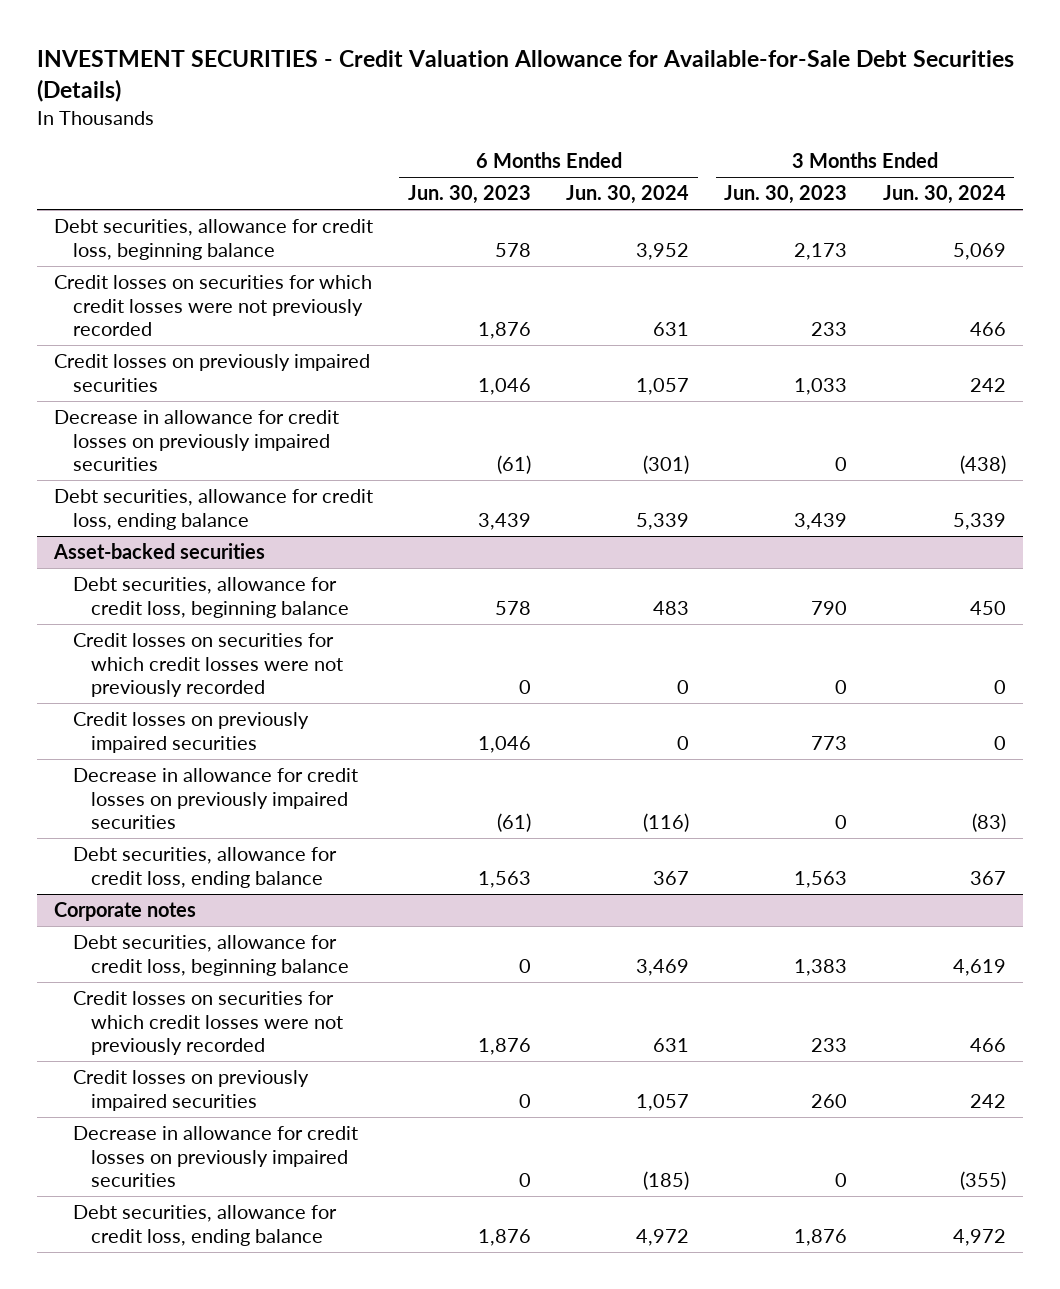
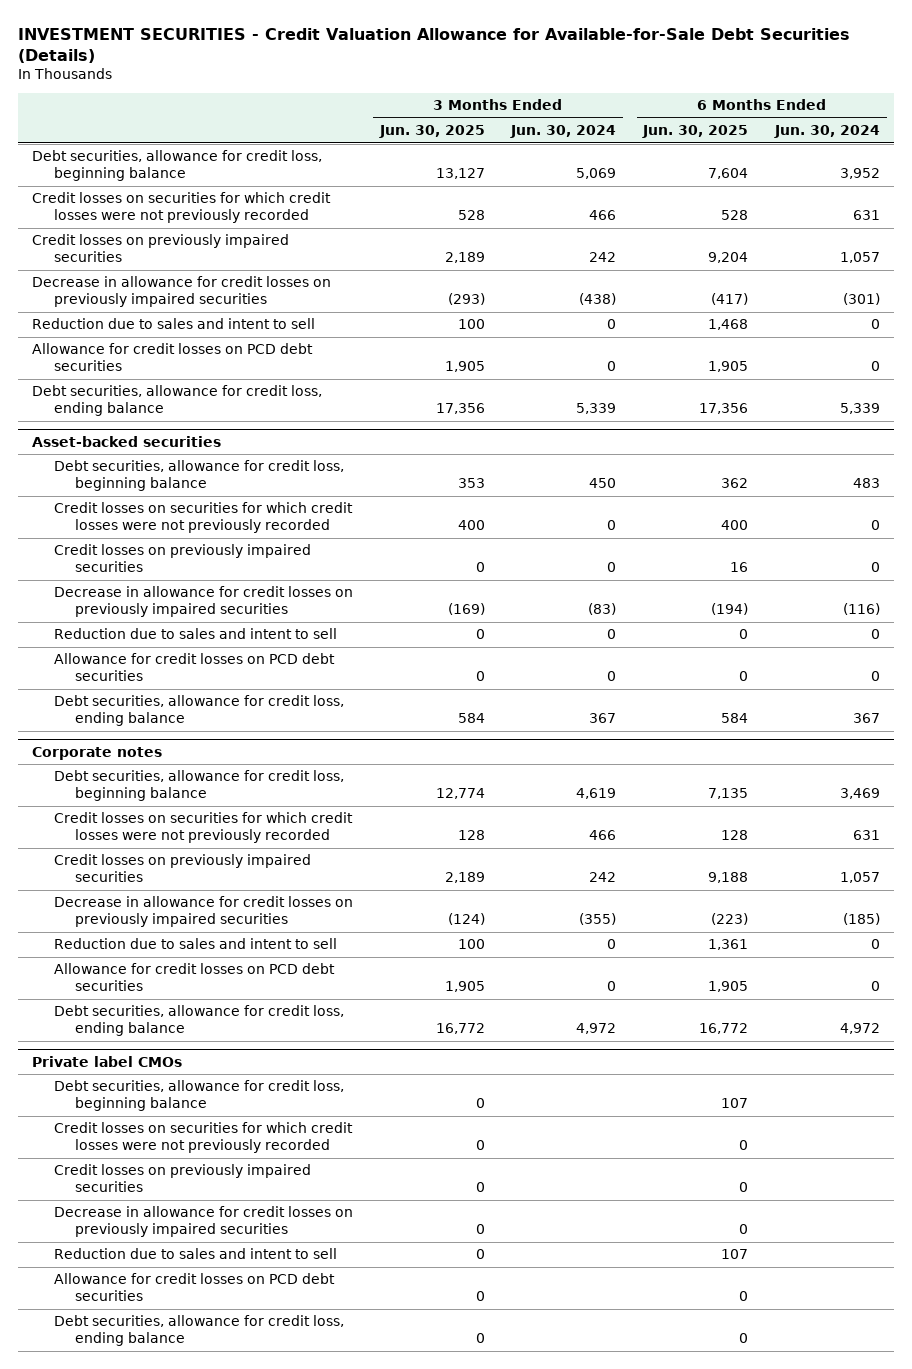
- | 6 Months Ended Jun. 30, 2023 | 6 Months Ended Jun. 30, 2024 | 3 Months Ended Jun. 30, 2023 | 3 Months Ended Jun. 30, 2024
+ | 3 Months Ended Jun. 30, 2025 | 3 Months Ended Jun. 30, 2024 | 6 Months Ended Jun. 30, 2025 | 6 Months Ended Jun. 30, 2024
+ Reduction due to sales and intent to sell | 100 | 0 | 1,468 | 0
+ Allowance for credit losses on PCD debt securities | 1,905 | 0 | 1,905 | 0
@ Asset-backed securities
+ Reduction due to sales and intent to sell | 0 | 0 | 0 | 0
+ Allowance for credit losses on PCD debt securities | 0 | 0 | 0 | 0
@ Corporate notes
+ Reduction due to sales and intent to sell | 100 | 0 | 1,361 | 0
+ Allowance for credit losses on PCD debt securities | 1,905 | 0 | 1,905 | 0
+ Private label CMOs
+ Debt securities, allowance for credit loss, beginning balance | 0 | | 107 |
+ Credit losses on securities for which credit losses were not previously recorded | 0 | | 0 |
+ Credit losses on previously impaired securities | 0 | | 0 |
+ Decrease in allowance for credit losses on previously impaired securities | 0 | | 0 |
+ Reduction due to sales and intent to sell | 0 | | 107 |
+ Allowance for credit losses on PCD debt securities | 0 | | 0 |
+ Debt securities, allowance for credit loss, ending balance | 0 | | 0 |

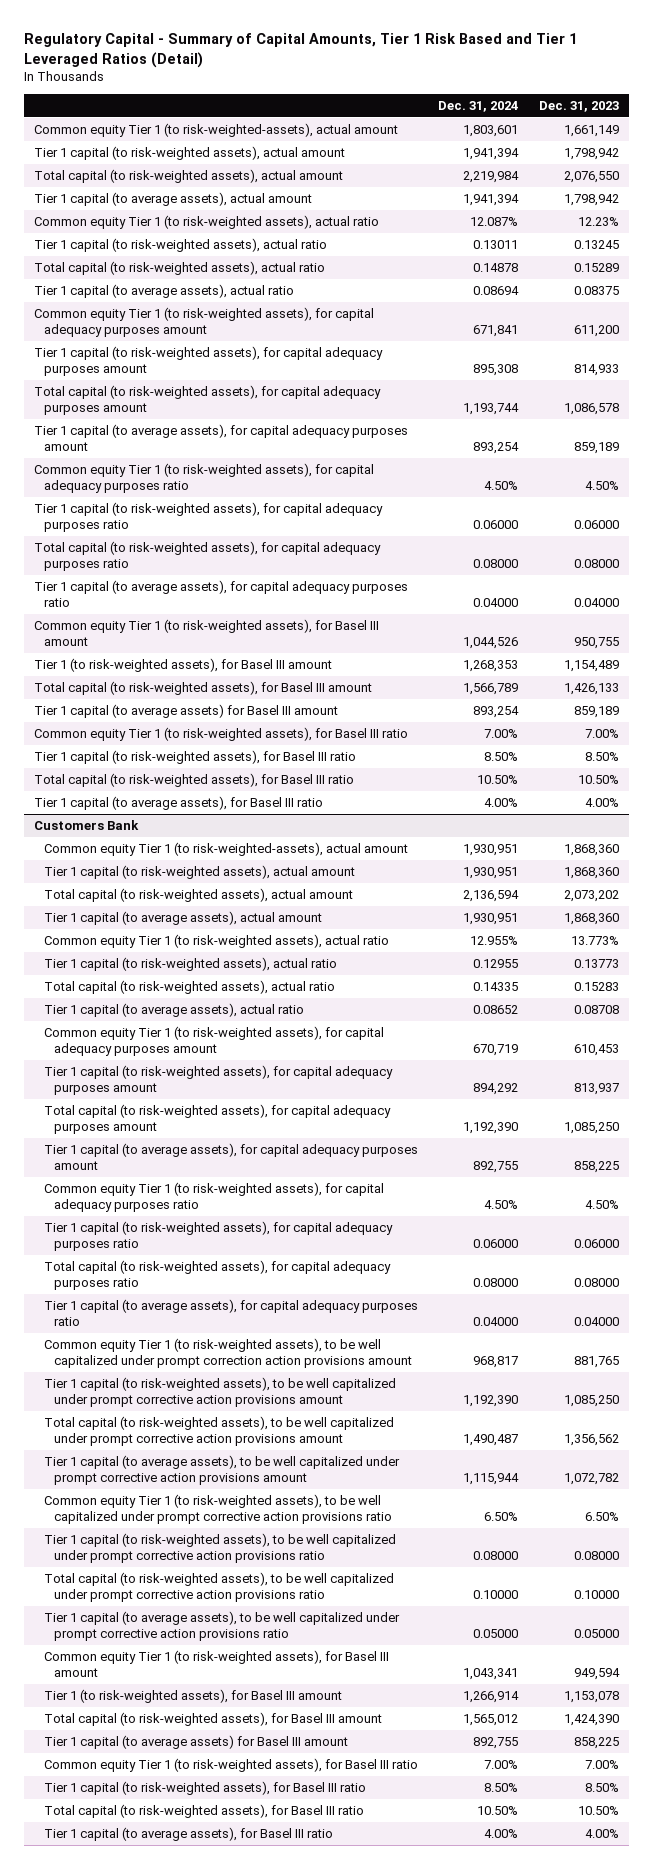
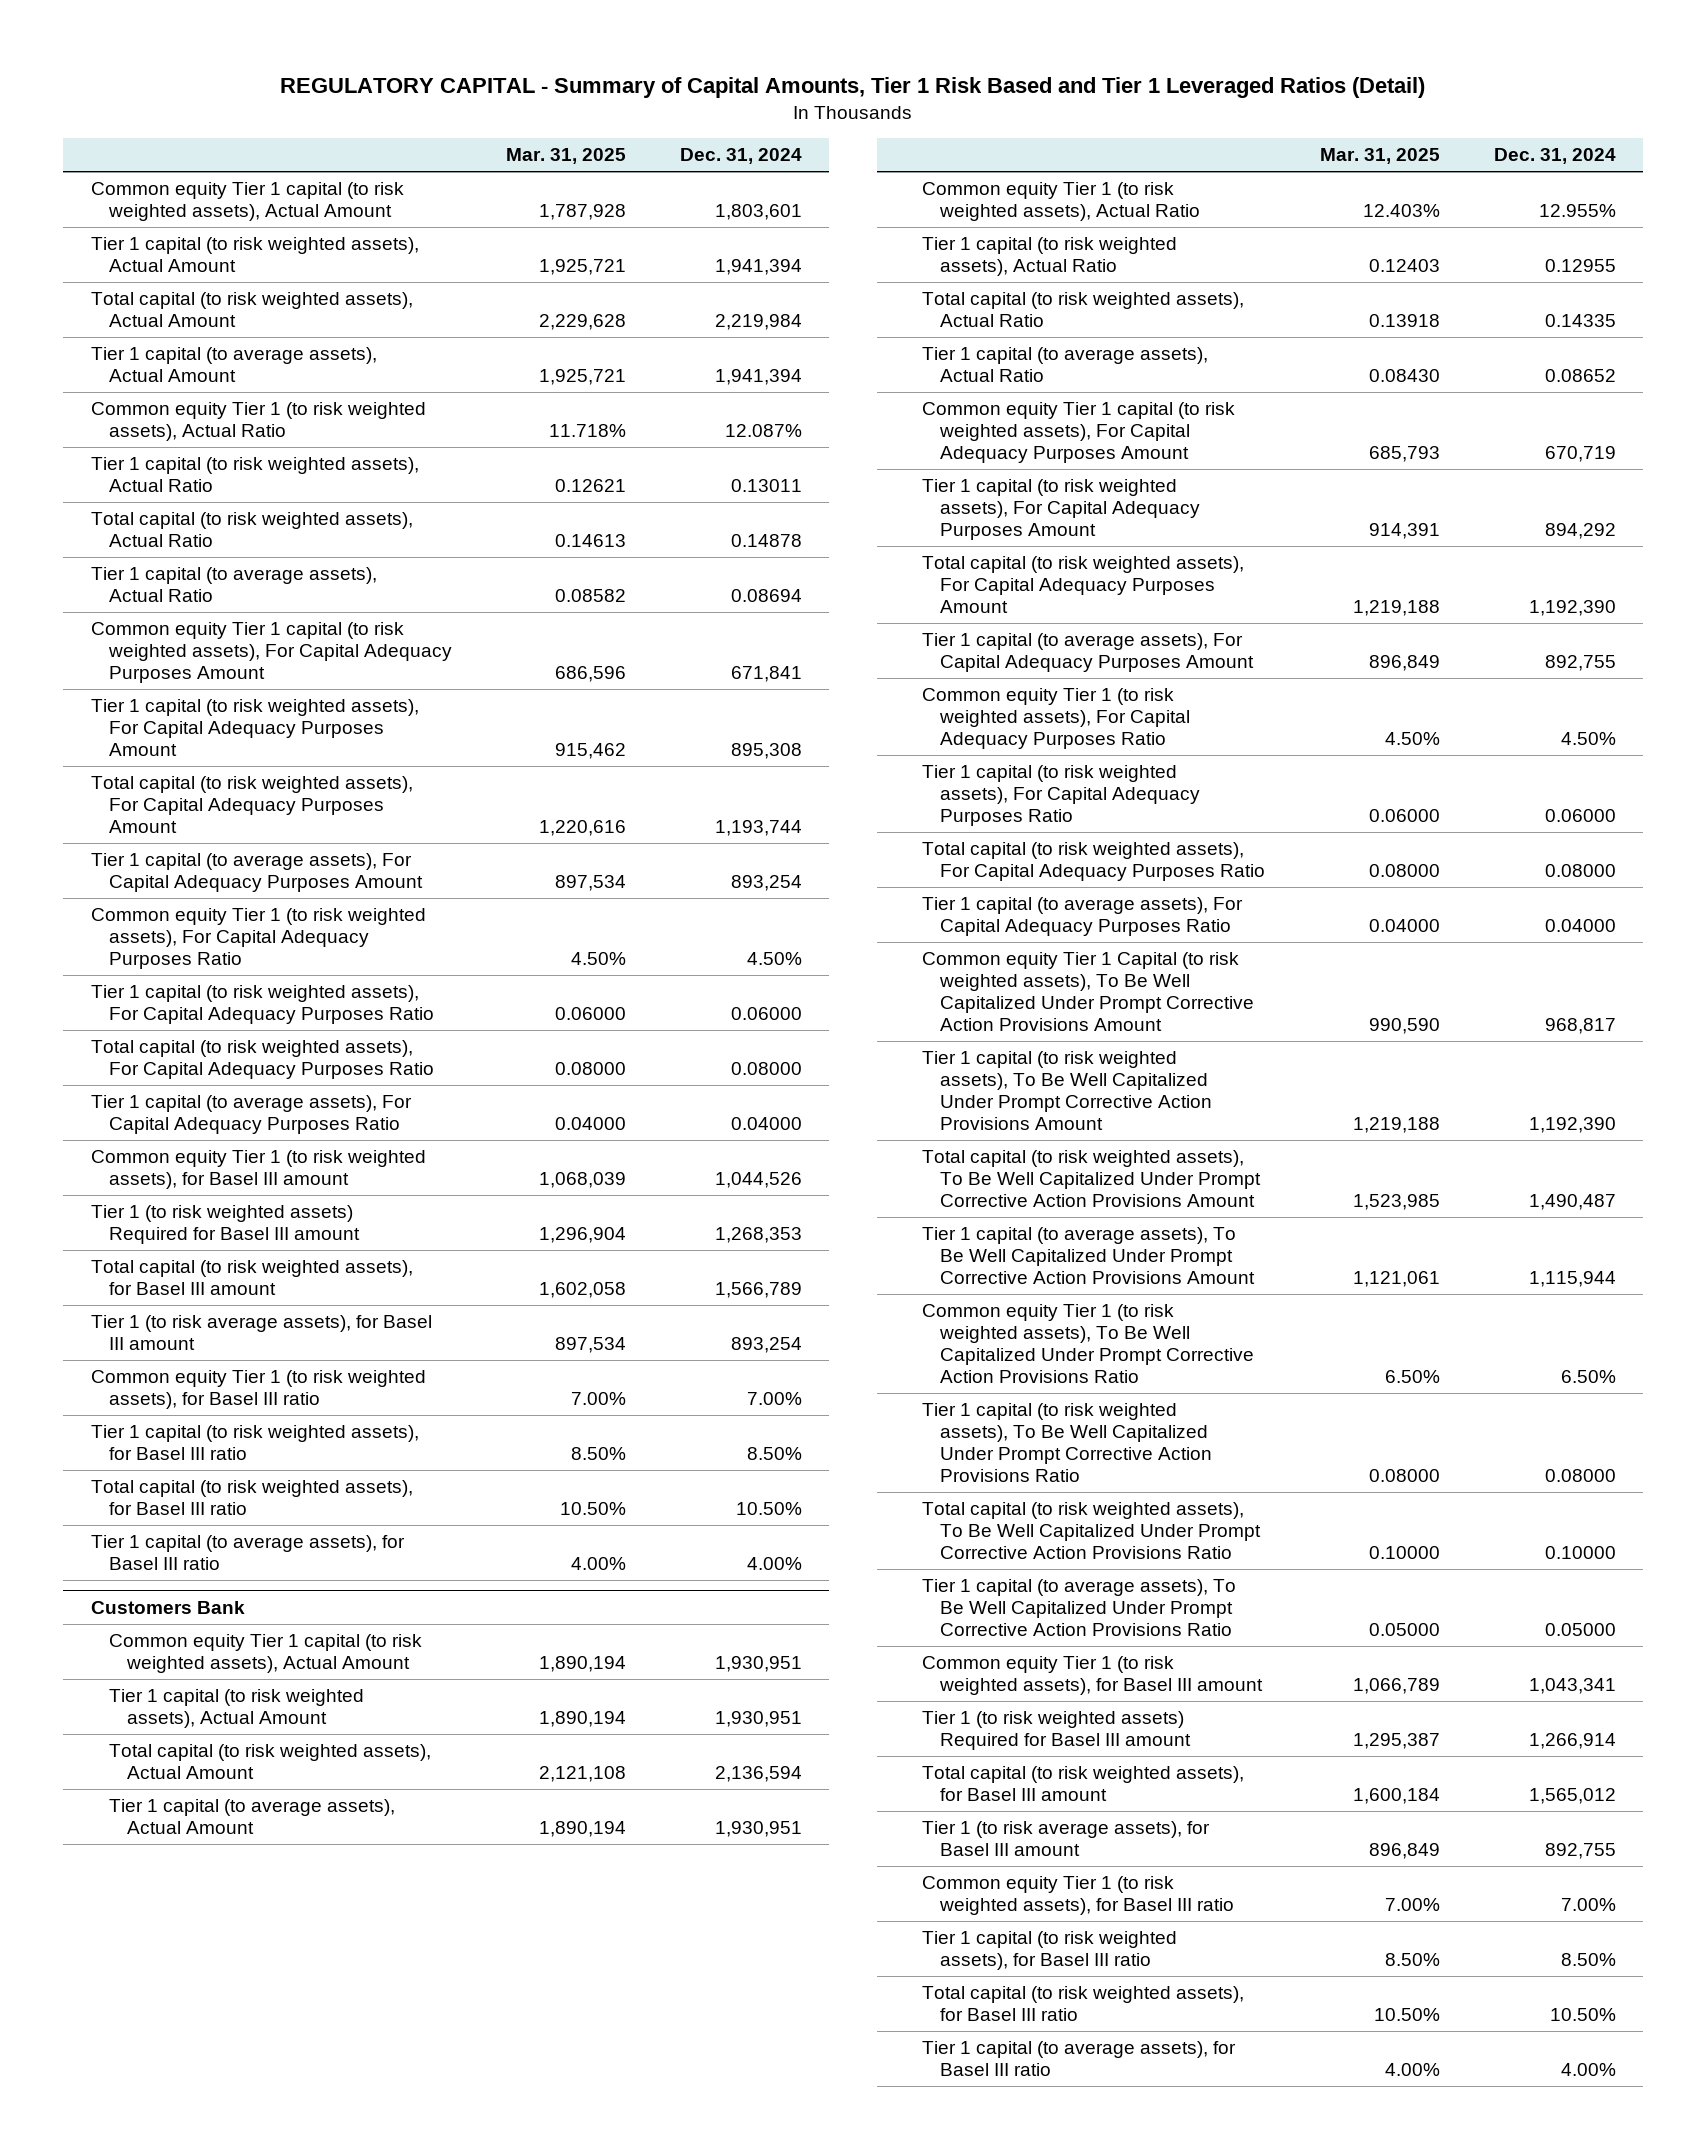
- Regulatory Capital - Summary of Capital Amounts, Tier 1 Risk Based and Tier 1 Leveraged Ratios (Detail)
+ REGULATORY CAPITAL - Summary of Capital Amounts, Tier 1 Risk Based and Tier 1 Leveraged Ratios (Detail)
- | Dec. 31, 2024 | Dec. 31, 2023
+ | Mar. 31, 2025 | Dec. 31, 2024
- Common equity Tier 1 (to risk-weighted-assets), actual amount | 1,803,601 | 1,661,149
- Tier 1 capital (to risk-weighted assets), actual amount | 1,941,394 | 1,798,942
- Total capital (to risk-weighted assets), actual amount | 2,219,984 | 2,076,550
- Tier 1 capital (to average assets), actual amount | 1,941,394 | 1,798,942
- Common equity Tier 1 (to risk-weighted assets), actual ratio | 12.087% | 12.23%
- Tier 1 capital (to risk-weighted assets), actual ratio | 0.13011 | 0.13245
- Total capital (to risk-weighted assets), actual ratio | 0.14878 | 0.15289
- Tier 1 capital (to average assets), actual ratio | 0.08694 | 0.08375
- Common equity Tier 1 (to risk-weighted assets), for capital adequacy purposes amount | 671,841 | 611,200
- Tier 1 capital (to risk-weighted assets), for capital adequacy purposes amount | 895,308 | 814,933
- Total capital (to risk-weighted assets), for capital adequacy purposes amount | 1,193,744 | 1,086,578
- Tier 1 capital (to average assets), for capital adequacy purposes amount | 893,254 | 859,189
- Common equity Tier 1 (to risk-weighted assets), for capital adequacy purposes ratio | 4.50% | 4.50%
- Tier 1 capital (to risk-weighted assets), for capital adequacy purposes ratio | 0.06000 | 0.06000
- Total capital (to risk-weighted assets), for capital adequacy purposes ratio | 0.08000 | 0.08000
- Tier 1 capital (to average assets), for capital adequacy purposes ratio | 0.04000 | 0.04000
- Common equity Tier 1 (to risk-weighted assets), for Basel III amount | 1,044,526 | 950,755
- Tier 1 (to risk-weighted assets), for Basel III amount | 1,268,353 | 1,154,489
- Total capital (to risk-weighted assets), for Basel III amount | 1,566,789 | 1,426,133
- Tier 1 capital (to average assets) for Basel III amount | 893,254 | 859,189
- Common equity Tier 1 (to risk-weighted assets), for Basel III ratio | 7.00% | 7.00%
- Tier 1 capital (to risk-weighted assets), for Basel III ratio | 8.50% | 8.50%
- Total capital (to risk-weighted assets), for Basel III ratio | 10.50% | 10.50%
+ Common equity Tier 1 capital (to risk weighted assets), Actual Amount | 1,787,928 | 1,803,601
+ Tier 1 capital (to risk weighted assets), Actual Amount | 1,925,721 | 1,941,394
+ Total capital (to risk weighted assets), Actual Amount | 2,229,628 | 2,219,984
+ Tier 1 capital (to average assets), Actual Amount | 1,925,721 | 1,941,394
+ Common equity Tier 1 (to risk weighted assets), Actual Ratio | 11.718% | 12.087%
+ Tier 1 capital (to risk weighted assets), Actual Ratio | 0.12621 | 0.13011
+ Total capital (to risk weighted assets), Actual Ratio | 0.14613 | 0.14878
+ Tier 1 capital (to average assets), Actual Ratio | 0.08582 | 0.08694
+ Common equity Tier 1 capital (to risk weighted assets), For Capital Adequacy Purposes Amount | 686,596 | 671,841
+ Tier 1 capital (to risk weighted assets), For Capital Adequacy Purposes Amount | 915,462 | 895,308
+ Total capital (to risk weighted assets), For Capital Adequacy Purposes Amount | 1,220,616 | 1,193,744
+ Tier 1 capital (to average assets), For Capital Adequacy Purposes Amount | 897,534 | 893,254
+ Common equity Tier 1 (to risk weighted assets), For Capital Adequacy Purposes Ratio | 4.50% | 4.50%
+ Tier 1 capital (to risk weighted assets), For Capital Adequacy Purposes Ratio | 0.06000 | 0.06000
+ Total capital (to risk weighted assets), For Capital Adequacy Purposes Ratio | 0.08000 | 0.08000
+ Tier 1 capital (to average assets), For Capital Adequacy Purposes Ratio | 0.04000 | 0.04000
+ Common equity Tier 1 (to risk weighted assets), for Basel III amount | 1,068,039 | 1,044,526
+ Tier 1 (to risk weighted assets) Required for Basel III amount | 1,296,904 | 1,268,353
+ Total capital (to risk weighted assets), for Basel III amount | 1,602,058 | 1,566,789
+ Tier 1 (to risk average assets), for Basel III amount | 897,534 | 893,254
+ Common equity Tier 1 (to risk weighted assets), for Basel III ratio | 7.00% | 7.00%
+ Tier 1 capital (to risk weighted assets), for Basel III ratio | 8.50% | 8.50%
+ Total capital (to risk weighted assets), for Basel III ratio | 10.50% | 10.50%
@ Customers Bank
- Common equity Tier 1 (to risk-weighted-assets), actual amount | 1,930,951 | 1,868,360
- Tier 1 capital (to risk-weighted assets), actual amount | 1,930,951 | 1,868,360
- Total capital (to risk-weighted assets), actual amount | 2,136,594 | 2,073,202
- Tier 1 capital (to average assets), actual amount | 1,930,951 | 1,868,360
- Common equity Tier 1 (to risk-weighted assets), actual ratio | 12.955% | 13.773%
- Tier 1 capital (to risk-weighted assets), actual ratio | 0.12955 | 0.13773
- Total capital (to risk-weighted assets), actual ratio | 0.14335 | 0.15283
- Tier 1 capital (to average assets), actual ratio | 0.08652 | 0.08708
- Common equity Tier 1 (to risk-weighted assets), for capital adequacy purposes amount | 670,719 | 610,453
- Tier 1 capital (to risk-weighted assets), for capital adequacy purposes amount | 894,292 | 813,937
- Total capital (to risk-weighted assets), for capital adequacy purposes amount | 1,192,390 | 1,085,250
- Tier 1 capital (to average assets), for capital adequacy purposes amount | 892,755 | 858,225
- Common equity Tier 1 (to risk-weighted assets), for capital adequacy purposes ratio | 4.50% | 4.50%
- Tier 1 capital (to risk-weighted assets), for capital adequacy purposes ratio | 0.06000 | 0.06000
- Total capital (to risk-weighted assets), for capital adequacy purposes ratio | 0.08000 | 0.08000
- Tier 1 capital (to average assets), for capital adequacy purposes ratio | 0.04000 | 0.04000
- Common equity Tier 1 (to risk-weighted assets), to be well capitalized under prompt correction action provisions amount | 968,817 | 881,765
- Tier 1 capital (to risk-weighted assets), to be well capitalized under prompt corrective action provisions amount | 1,192,390 | 1,085,250
- Total capital (to risk-weighted assets), to be well capitalized under prompt corrective action provisions amount | 1,490,487 | 1,356,562
- Tier 1 capital (to average assets), to be well capitalized under prompt corrective action provisions amount | 1,115,944 | 1,072,782
- Common equity Tier 1 (to risk-weighted assets), to be well capitalized under prompt corrective action provisions ratio | 6.50% | 6.50%
- Tier 1 capital (to risk-weighted assets), to be well capitalized under prompt corrective action provisions ratio | 0.08000 | 0.08000
- Total capital (to risk-weighted assets), to be well capitalized under prompt corrective action provisions ratio | 0.10000 | 0.10000
- Tier 1 capital (to average assets), to be well capitalized under prompt corrective action provisions ratio | 0.05000 | 0.05000
- Common equity Tier 1 (to risk-weighted assets), for Basel III amount | 1,043,341 | 949,594
- Tier 1 (to risk-weighted assets), for Basel III amount | 1,266,914 | 1,153,078
- Total capital (to risk-weighted assets), for Basel III amount | 1,565,012 | 1,424,390
- Tier 1 capital (to average assets) for Basel III amount | 892,755 | 858,225
- Common equity Tier 1 (to risk-weighted assets), for Basel III ratio | 7.00% | 7.00%
- Tier 1 capital (to risk-weighted assets), for Basel III ratio | 8.50% | 8.50%
- Total capital (to risk-weighted assets), for Basel III ratio | 10.50% | 10.50%
+ Common equity Tier 1 capital (to risk weighted assets), Actual Amount | 1,890,194 | 1,930,951
+ Tier 1 capital (to risk weighted assets), Actual Amount | 1,890,194 | 1,930,951
+ Total capital (to risk weighted assets), Actual Amount | 2,121,108 | 2,136,594
+ Tier 1 capital (to average assets), Actual Amount | 1,890,194 | 1,930,951
+ Common equity Tier 1 (to risk weighted assets), Actual Ratio | 12.403% | 12.955%
+ Tier 1 capital (to risk weighted assets), Actual Ratio | 0.12403 | 0.12955
+ Total capital (to risk weighted assets), Actual Ratio | 0.13918 | 0.14335
+ Tier 1 capital (to average assets), Actual Ratio | 0.08430 | 0.08652
+ Common equity Tier 1 capital (to risk weighted assets), For Capital Adequacy Purposes Amount | 685,793 | 670,719
+ Tier 1 capital (to risk weighted assets), For Capital Adequacy Purposes Amount | 914,391 | 894,292
+ Total capital (to risk weighted assets), For Capital Adequacy Purposes Amount | 1,219,188 | 1,192,390
+ Tier 1 capital (to average assets), For Capital Adequacy Purposes Amount | 896,849 | 892,755
+ Common equity Tier 1 (to risk weighted assets), For Capital Adequacy Purposes Ratio | 4.50% | 4.50%
+ Tier 1 capital (to risk weighted assets), For Capital Adequacy Purposes Ratio | 0.06000 | 0.06000
+ Total capital (to risk weighted assets), For Capital Adequacy Purposes Ratio | 0.08000 | 0.08000
+ Tier 1 capital (to average assets), For Capital Adequacy Purposes Ratio | 0.04000 | 0.04000
+ Common equity Tier 1 Capital (to risk weighted assets), To Be Well Capitalized Under Prompt Corrective Action Provisions Amount | 990,590 | 968,817
+ Tier 1 capital (to risk weighted assets), To Be Well Capitalized Under Prompt Corrective Action Provisions Amount | 1,219,188 | 1,192,390
+ Total capital (to risk weighted assets), To Be Well Capitalized Under Prompt Corrective Action Provisions Amount | 1,523,985 | 1,490,487
+ Tier 1 capital (to average assets), To Be Well Capitalized Under Prompt Corrective Action Provisions Amount | 1,121,061 | 1,115,944
+ Common equity Tier 1 (to risk weighted assets), To Be Well Capitalized Under Prompt Corrective Action Provisions Ratio | 6.50% | 6.50%
+ Tier 1 capital (to risk weighted assets), To Be Well Capitalized Under Prompt Corrective Action Provisions Ratio | 0.08000 | 0.08000
+ Total capital (to risk weighted assets), To Be Well Capitalized Under Prompt Corrective Action Provisions Ratio | 0.10000 | 0.10000
+ Tier 1 capital (to average assets), To Be Well Capitalized Under Prompt Corrective Action Provisions Ratio | 0.05000 | 0.05000
+ Common equity Tier 1 (to risk weighted assets), for Basel III amount | 1,066,789 | 1,043,341
+ Tier 1 (to risk weighted assets) Required for Basel III amount | 1,295,387 | 1,266,914
+ Total capital (to risk weighted assets), for Basel III amount | 1,600,184 | 1,565,012
+ Tier 1 (to risk average assets), for Basel III amount | 896,849 | 892,755
+ Common equity Tier 1 (to risk weighted assets), for Basel III ratio | 7.00% | 7.00%
+ Tier 1 capital (to risk weighted assets), for Basel III ratio | 8.50% | 8.50%
+ Total capital (to risk weighted assets), for Basel III ratio | 10.50% | 10.50%

